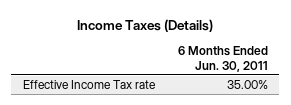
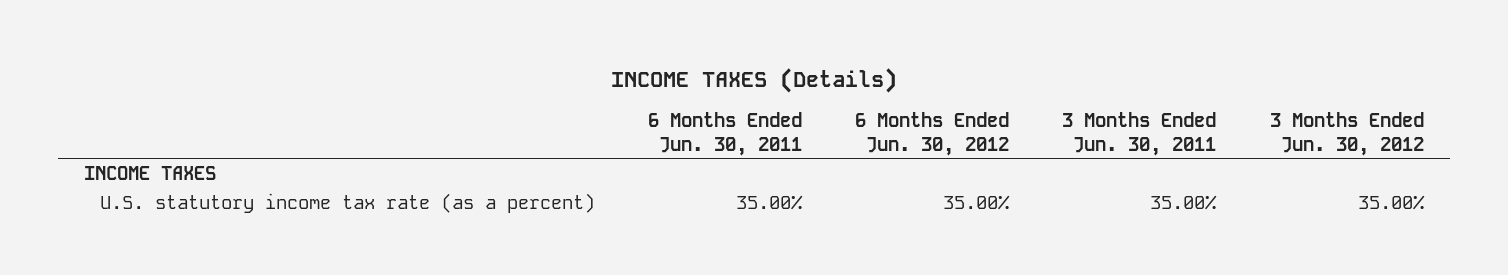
- Income Taxes (Details)
+ INCOME TAXES (Details)
- | 6 Months Ended Jun. 30, 2011
+ | 6 Months Ended Jun. 30, 2011 | 6 Months Ended Jun. 30, 2012 | 3 Months Ended Jun. 30, 2011 | 3 Months Ended Jun. 30, 2012
- Effective Income Tax rate | 35.00%
+ INCOME TAXES
+ U.S. statutory income tax rate (as a percent) | 35.00% | 35.00% | 35.00% | 35.00%

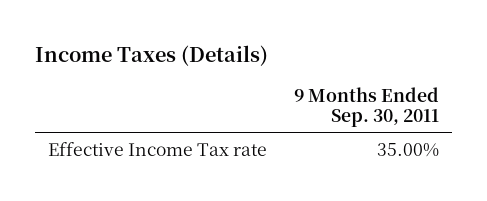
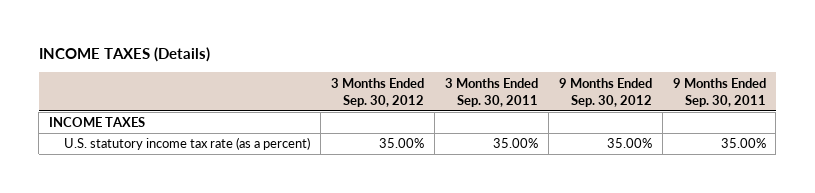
- Income Taxes (Details)
+ INCOME TAXES (Details)
- | 9 Months Ended Sep. 30, 2011
+ | 3 Months Ended Sep. 30, 2012 | 3 Months Ended Sep. 30, 2011 | 9 Months Ended Sep. 30, 2012 | 9 Months Ended Sep. 30, 2011
- Effective Income Tax rate | 35.00%
+ INCOME TAXES
+ U.S. statutory income tax rate (as a percent) | 35.00% | 35.00% | 35.00% | 35.00%

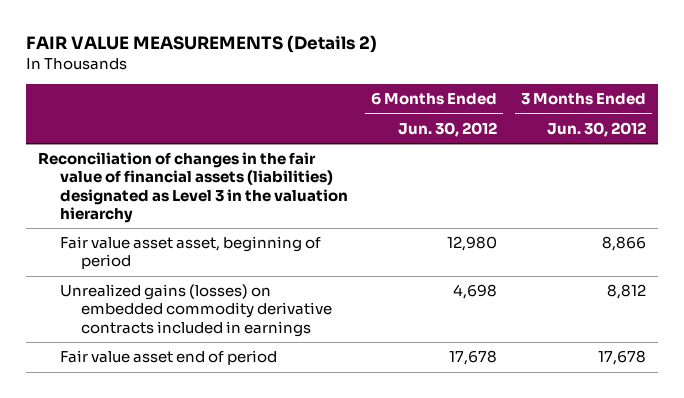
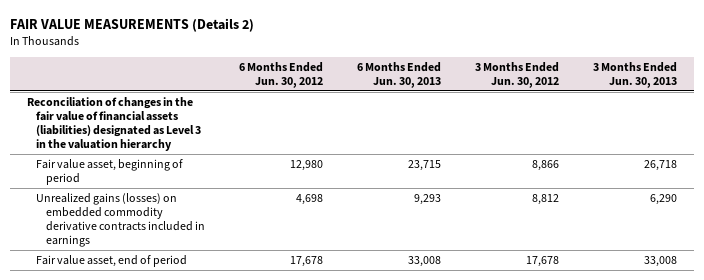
- | 6 Months Ended Jun. 30, 2012 | 3 Months Ended Jun. 30, 2012
+ | 6 Months Ended Jun. 30, 2012 | 6 Months Ended Jun. 30, 2013 | 3 Months Ended Jun. 30, 2012 | 3 Months Ended Jun. 30, 2013
- Fair value asset asset, beginning of period | 12,980 | 8,866
+ Fair value asset, beginning of period | 12,980 | 23,715 | 8,866 | 26,718
- Fair value asset end of period | 17,678 | 17,678
+ Fair value asset, end of period | 17,678 | 33,008 | 17,678 | 33,008

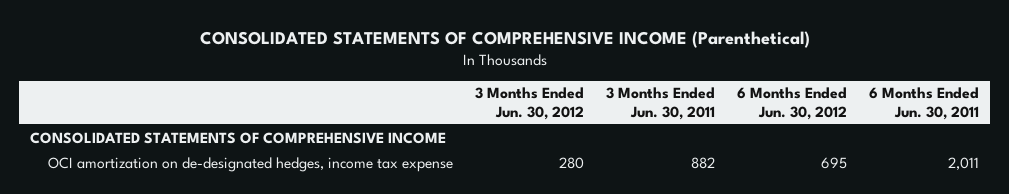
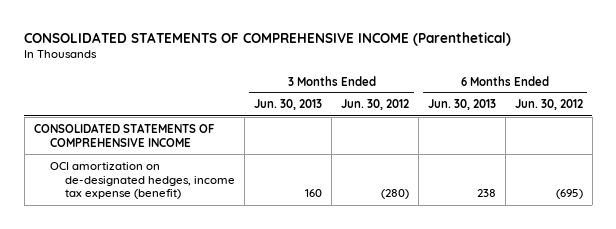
- | 3 Months Ended Jun. 30, 2012 | 3 Months Ended Jun. 30, 2011 | 6 Months Ended Jun. 30, 2012 | 6 Months Ended Jun. 30, 2011
+ | 3 Months Ended Jun. 30, 2013 | 3 Months Ended Jun. 30, 2012 | 6 Months Ended Jun. 30, 2013 | 6 Months Ended Jun. 30, 2012
- OCI amortization on de-designated hedges, income tax expense | 280 | 882 | 695 | 2,011
+ OCI amortization on de-designated hedges, income tax expense (benefit) | 160 | (280) | 238 | (695)

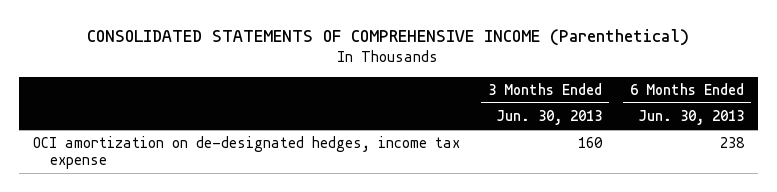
- | 3 Months Ended Jun. 30, 2013 | 3 Months Ended Jun. 30, 2012 | 6 Months Ended Jun. 30, 2013 | 6 Months Ended Jun. 30, 2012
+ | 3 Months Ended Jun. 30, 2013 | 6 Months Ended Jun. 30, 2013
- CONSOLIDATED STATEMENTS OF COMPREHENSIVE INCOME
- OCI amortization on de-designated hedges, income tax expense (benefit) | 160 | (280) | 238 | (695)
+ OCI amortization on de-designated hedges, income tax expense | 160 | 238

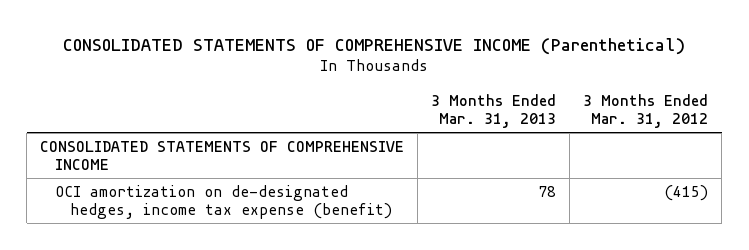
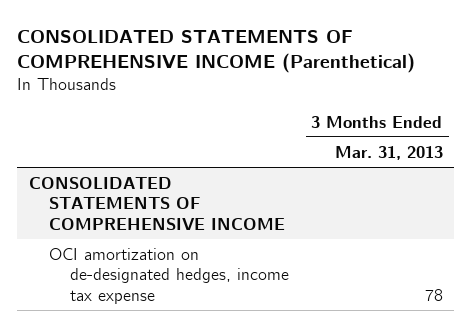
- | 3 Months Ended Mar. 31, 2013 | 3 Months Ended Mar. 31, 2012
+ | 3 Months Ended Mar. 31, 2013
- OCI amortization on de-designated hedges, income tax expense (benefit) | 78 | (415)
+ OCI amortization on de-designated hedges, income tax expense | 78

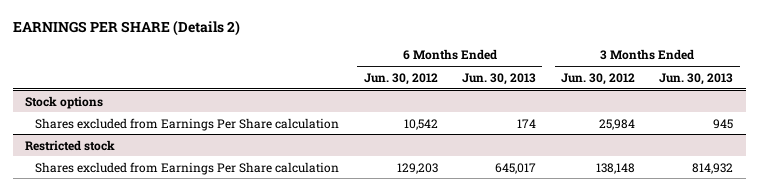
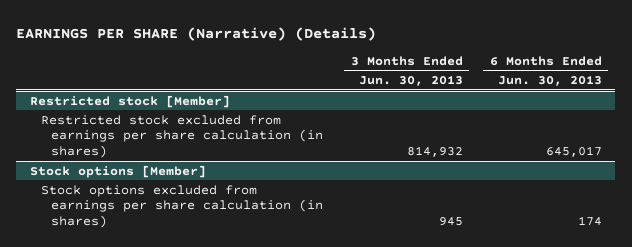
- EARNINGS PER SHARE (Details 2)
+ EARNINGS PER SHARE (Narrative) (Details)
- | 6 Months Ended Jun. 30, 2012 | 6 Months Ended Jun. 30, 2013 | 3 Months Ended Jun. 30, 2012 | 3 Months Ended Jun. 30, 2013
+ | 3 Months Ended Jun. 30, 2013 | 6 Months Ended Jun. 30, 2013
- Stock options
- Shares excluded from Earnings Per Share calculation | 10,542 | 174 | 25,984 | 945
- Restricted stock
- Shares excluded from Earnings Per Share calculation | 129,203 | 645,017 | 138,148 | 814,932
+ Restricted stock [Member]
+ Restricted stock excluded from earnings per share calculation (in shares) | 814,932 | 645,017
+ Stock options [Member]
+ Stock options excluded from earnings per share calculation (in shares) | 945 | 174

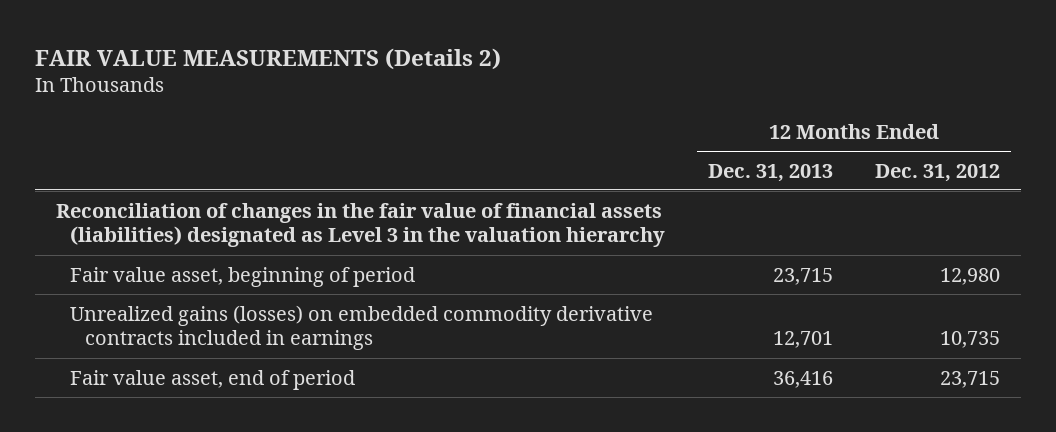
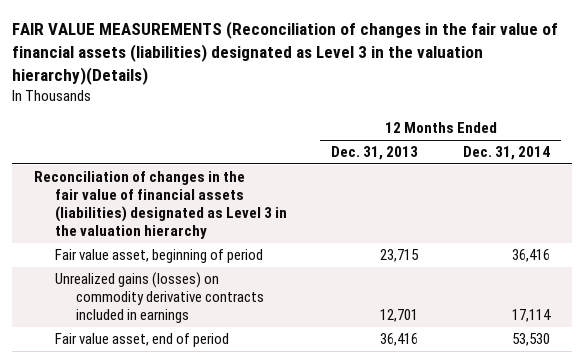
- FAIR VALUE MEASUREMENTS (Details 2)
+ FAIR VALUE MEASUREMENTS (Reconciliation of changes in the fair value of financial assets (liabilities) designated as Level 3 in the valuation hierarchy)(Details)
- | 12 Months Ended Dec. 31, 2013 | 12 Months Ended Dec. 31, 2012
+ | 12 Months Ended Dec. 31, 2013 | 12 Months Ended Dec. 31, 2014
- Unrealized gains (losses) on embedded commodity derivative contracts included in earnings | 12,701 | 10,735
+ Unrealized gains (losses) on commodity derivative contracts included in earnings | 12,701 | 17,114

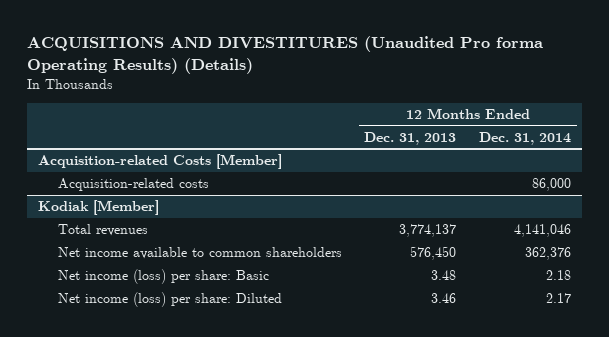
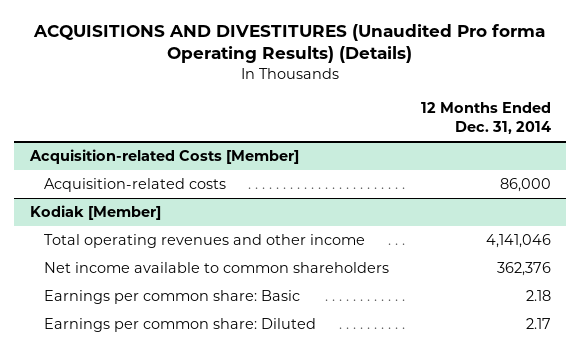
- | 12 Months Ended Dec. 31, 2013 | 12 Months Ended Dec. 31, 2014
+ | 12 Months Ended Dec. 31, 2014
@ Kodiak [Member]
- Total revenues | 3,774,137 | 4,141,046
+ Total operating revenues and other income | 4,141,046
- Net income (loss) per share: Basic | 3.48 | 2.18
- Net income (loss) per share: Diluted | 3.46 | 2.17
+ Earnings per common share: Basic | 2.18
+ Earnings per common share: Diluted | 2.17

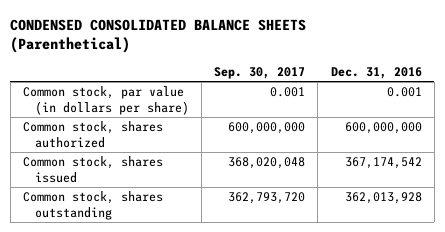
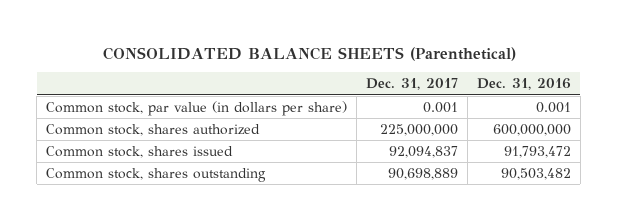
- CONDENSED CONSOLIDATED BALANCE SHEETS (Parenthetical)
+ CONSOLIDATED BALANCE SHEETS (Parenthetical)
- | Sep. 30, 2017 | Dec. 31, 2016
+ | Dec. 31, 2017 | Dec. 31, 2016
- Common stock, shares issued | 368,020,048 | 367,174,542
- Common stock, shares outstanding | 362,793,720 | 362,013,928
+ Common stock, shares issued | 92,094,837 | 91,793,472
+ Common stock, shares outstanding | 90,698,889 | 90,503,482

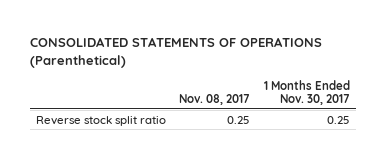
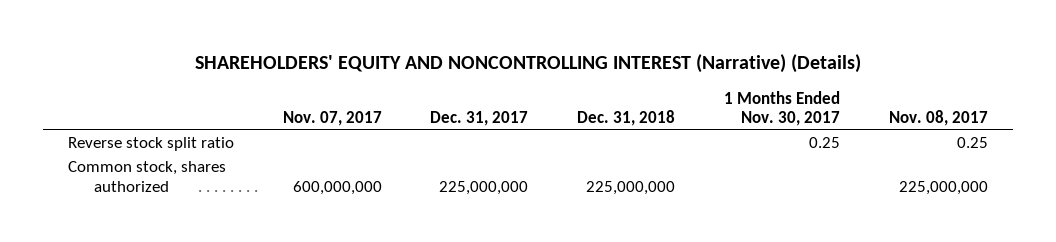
- CONSOLIDATED STATEMENTS OF OPERATIONS (Parenthetical)
+ SHAREHOLDERS' EQUITY AND NONCONTROLLING INTEREST (Narrative) (Details)
- | Nov. 08, 2017 | 1 Months Ended Nov. 30, 2017
+ | Nov. 07, 2017 | Dec. 31, 2017 | Dec. 31, 2018 | 1 Months Ended Nov. 30, 2017 | Nov. 08, 2017
+ Common stock, shares authorized | 600,000,000 | 225,000,000 | 225,000,000 | | 225,000,000

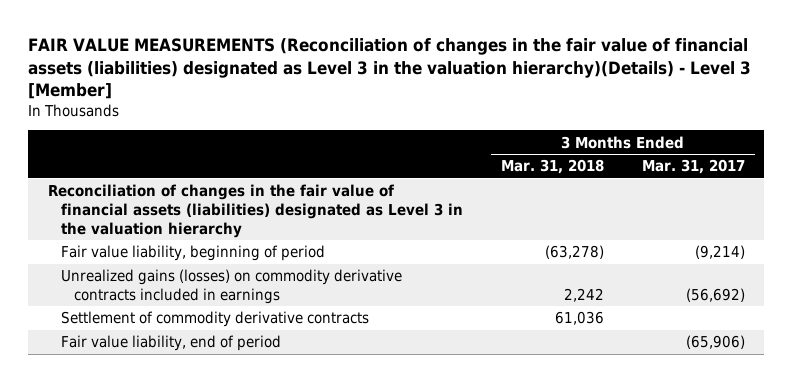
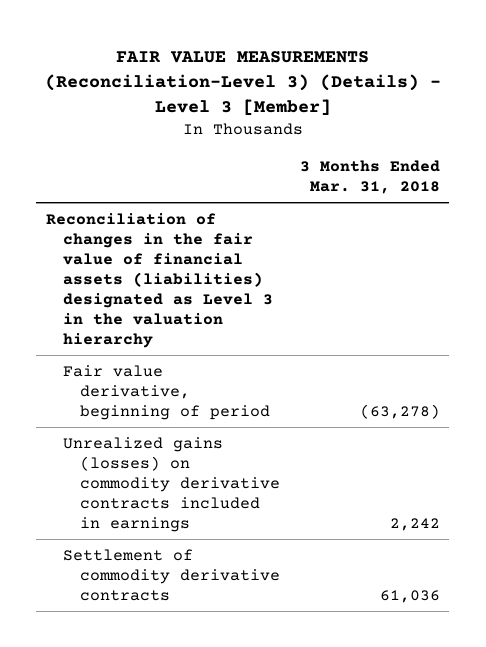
- FAIR VALUE MEASUREMENTS (Reconciliation of changes in the fair value of financial assets (liabilities) designated as Level 3 in the valuation hierarchy)(Details) - Level 3 [Member]
+ FAIR VALUE MEASUREMENTS (Reconciliation-Level 3) (Details) - Level 3 [Member]
- | 3 Months Ended Mar. 31, 2018 | 3 Months Ended Mar. 31, 2017
+ | 3 Months Ended Mar. 31, 2018
- Fair value liability, beginning of period | (63,278) | (9,214)
+ Fair value derivative, beginning of period | (63,278)
- Fair value liability, end of period | | (65,906)

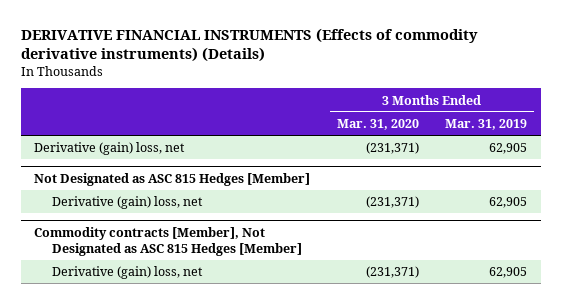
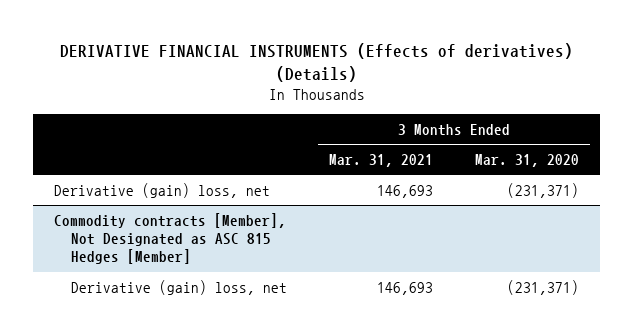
- DERIVATIVE FINANCIAL INSTRUMENTS (Effects of commodity derivative instruments) (Details)
+ DERIVATIVE FINANCIAL INSTRUMENTS (Effects of derivatives) (Details)
- | 3 Months Ended Mar. 31, 2020 | 3 Months Ended Mar. 31, 2019
+ | 3 Months Ended Mar. 31, 2021 | 3 Months Ended Mar. 31, 2020
- Not Designated as ASC 815 Hedges [Member]
- Derivative (gain) loss, net | (231,371) | 62,905

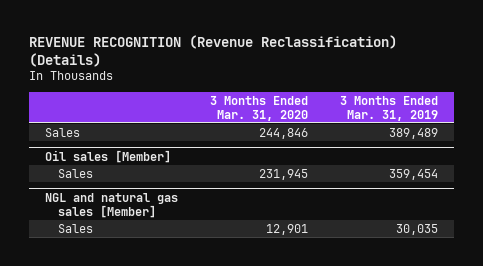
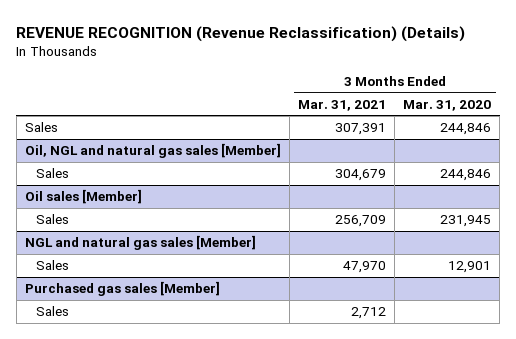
- | 3 Months Ended Mar. 31, 2020 | 3 Months Ended Mar. 31, 2019
+ | 3 Months Ended Mar. 31, 2021 | 3 Months Ended Mar. 31, 2020
+ Oil, NGL and natural gas sales [Member]
+ Sales | 304,679 | 244,846
+ Purchased gas sales [Member]
+ Sales | 2,712 |

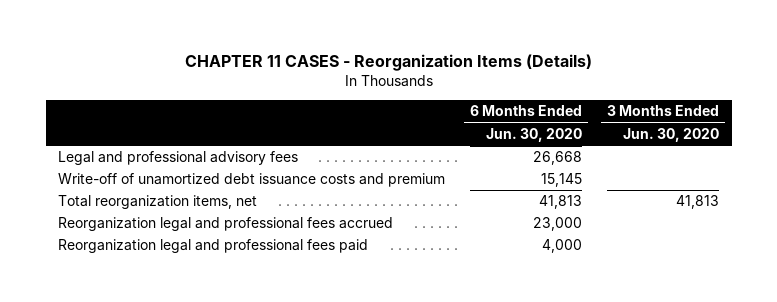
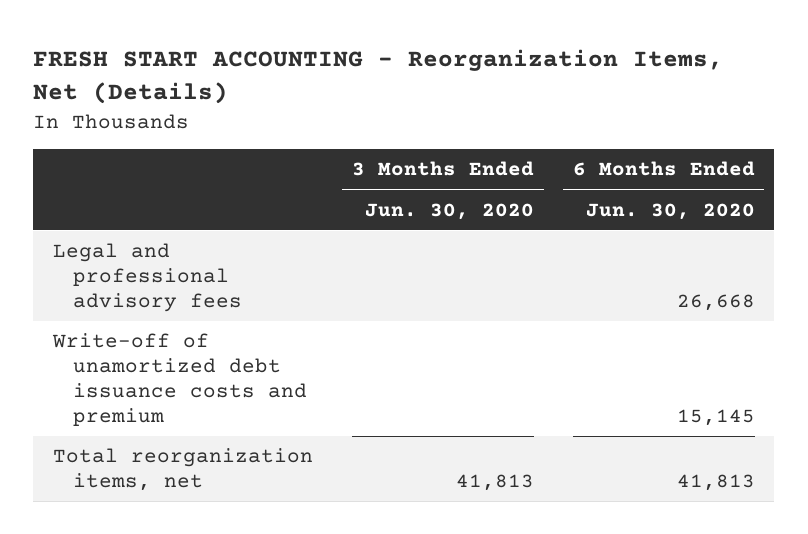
- CHAPTER 11 CASES - Reorganization Items (Details)
+ FRESH START ACCOUNTING - Reorganization Items, Net (Details)
- | 6 Months Ended Jun. 30, 2020 | 3 Months Ended Jun. 30, 2020
+ | 3 Months Ended Jun. 30, 2020 | 6 Months Ended Jun. 30, 2020
- Reorganization legal and professional fees accrued | 23,000 |
- Reorganization legal and professional fees paid | 4,000 |

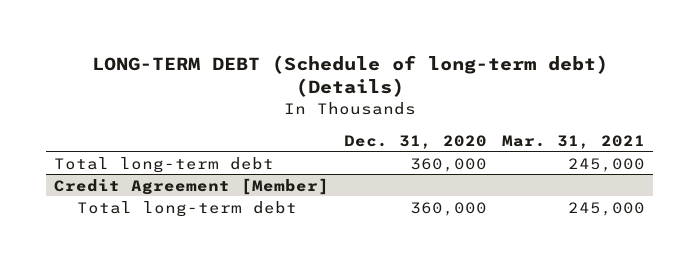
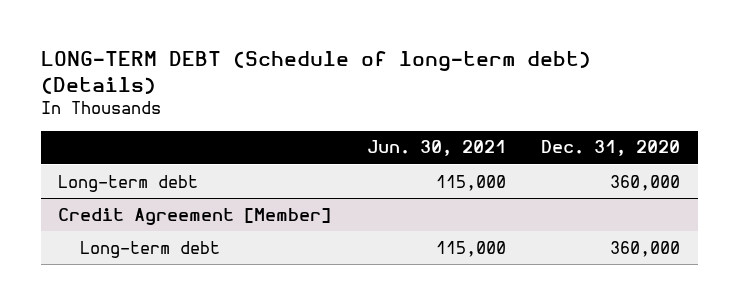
- | Dec. 31, 2020 | Mar. 31, 2021
+ | Jun. 30, 2021 | Dec. 31, 2020
- Total long-term debt | 360,000 | 245,000
+ Long-term debt | 115,000 | 360,000
@ Credit Agreement [Member]
- Total long-term debt | 360,000 | 245,000
+ Long-term debt | 115,000 | 360,000

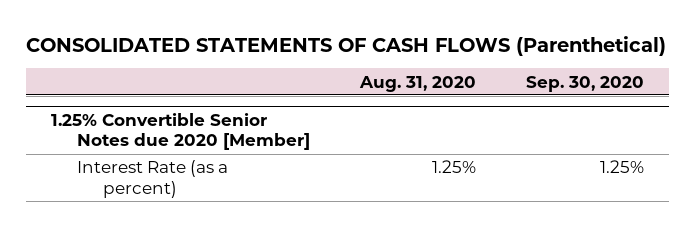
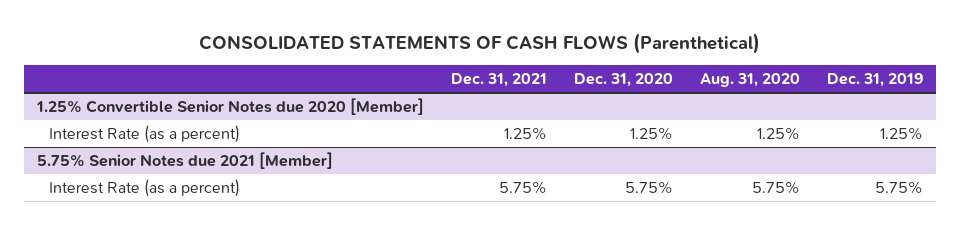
- | Aug. 31, 2020 | Sep. 30, 2020
+ | Dec. 31, 2021 | Dec. 31, 2020 | Aug. 31, 2020 | Dec. 31, 2019
+ 5.75% Senior Notes due 2021 [Member]
+ Interest Rate (as a percent) | 5.75% | 5.75% | 5.75% | 5.75%

